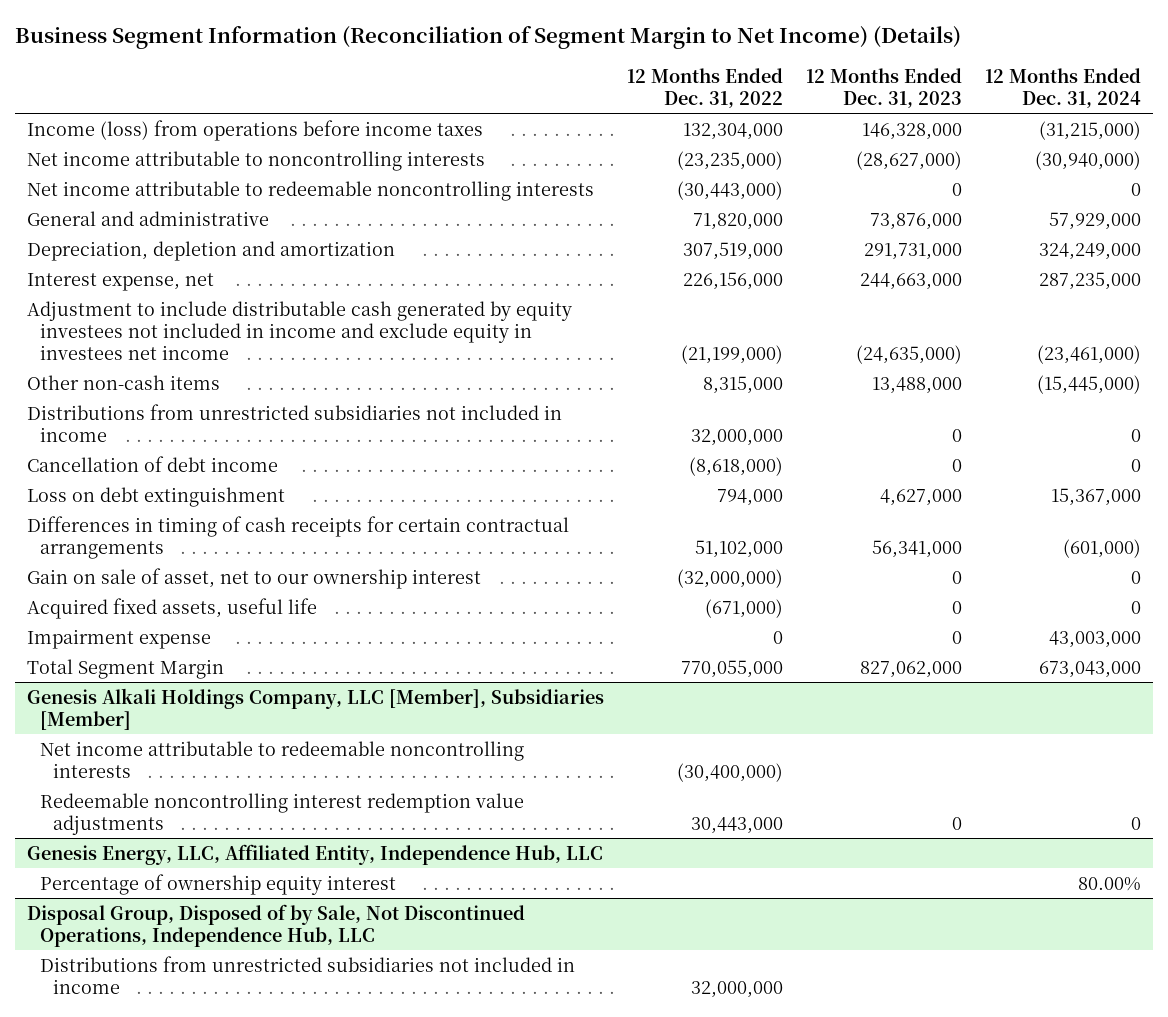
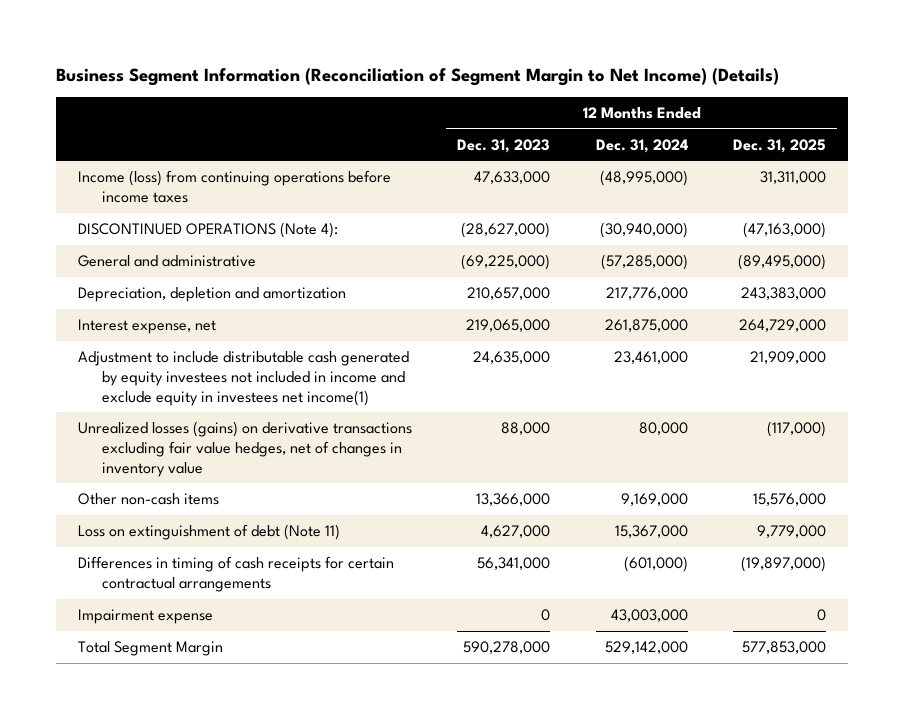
- | 12 Months Ended Dec. 31, 2022 | 12 Months Ended Dec. 31, 2023 | 12 Months Ended Dec. 31, 2024
+ | 12 Months Ended Dec. 31, 2023 | 12 Months Ended Dec. 31, 2024 | 12 Months Ended Dec. 31, 2025
- Income (loss) from operations before income taxes | 132,304,000 | 146,328,000 | (31,215,000)
- Net income attributable to noncontrolling interests | (23,235,000) | (28,627,000) | (30,940,000)
- Net income attributable to redeemable noncontrolling interests | (30,443,000) | 0 | 0
- General and administrative | 71,820,000 | 73,876,000 | 57,929,000
- Depreciation, depletion and amortization | 307,519,000 | 291,731,000 | 324,249,000
- Interest expense, net | 226,156,000 | 244,663,000 | 287,235,000
- Adjustment to include distributable cash generated by equity investees not included in income and exclude equity in investees net income | (21,199,000) | (24,635,000) | (23,461,000)
- Other non-cash items | 8,315,000 | 13,488,000 | (15,445,000)
- Distributions from unrestricted subsidiaries not included in income | 32,000,000 | 0 | 0
- Cancellation of debt income | (8,618,000) | 0 | 0
- Loss on debt extinguishment | 794,000 | 4,627,000 | 15,367,000
+ Income (loss) from continuing operations before income taxes | 47,633,000 | (48,995,000) | 31,311,000
+ DISCONTINUED OPERATIONS (Note 4): | (28,627,000) | (30,940,000) | (47,163,000)
+ General and administrative | (69,225,000) | (57,285,000) | (89,495,000)
+ Depreciation, depletion and amortization | 210,657,000 | 217,776,000 | 243,383,000
+ Interest expense, net | 219,065,000 | 261,875,000 | 264,729,000
+ Adjustment to include distributable cash generated by equity investees not included in income and exclude equity in investees net income(1) | 24,635,000 | 23,461,000 | 21,909,000
+ Unrealized losses (gains) on derivative transactions excluding fair value hedges, net of changes in inventory value | 88,000 | 80,000 | (117,000)
+ Other non-cash items | 13,366,000 | 9,169,000 | 15,576,000
+ Loss on extinguishment of debt (Note 11) | 4,627,000 | 15,367,000 | 9,779,000
- Gain on sale of asset, net to our ownership interest | (32,000,000) | 0 | 0
- Acquired fixed assets, useful life | (671,000) | 0 | 0
- Total Segment Margin | 770,055,000 | 827,062,000 | 673,043,000
- Genesis Alkali Holdings Company, LLC [Member], Subsidiaries [Member]
- Net income attributable to redeemable noncontrolling interests | (30,400,000) | |
- Redeemable noncontrolling interest redemption value adjustments | 30,443,000 | 0 | 0
- Genesis Energy, LLC, Affiliated Entity, Independence Hub, LLC
- Percentage of ownership equity interest | | | 80.00%
- Disposal Group, Disposed of by Sale, Not Discontinued Operations, Independence Hub, LLC
- Distributions from unrestricted subsidiaries not included in income | 32,000,000 | |
+ Total Segment Margin | 590,278,000 | 529,142,000 | 577,853,000

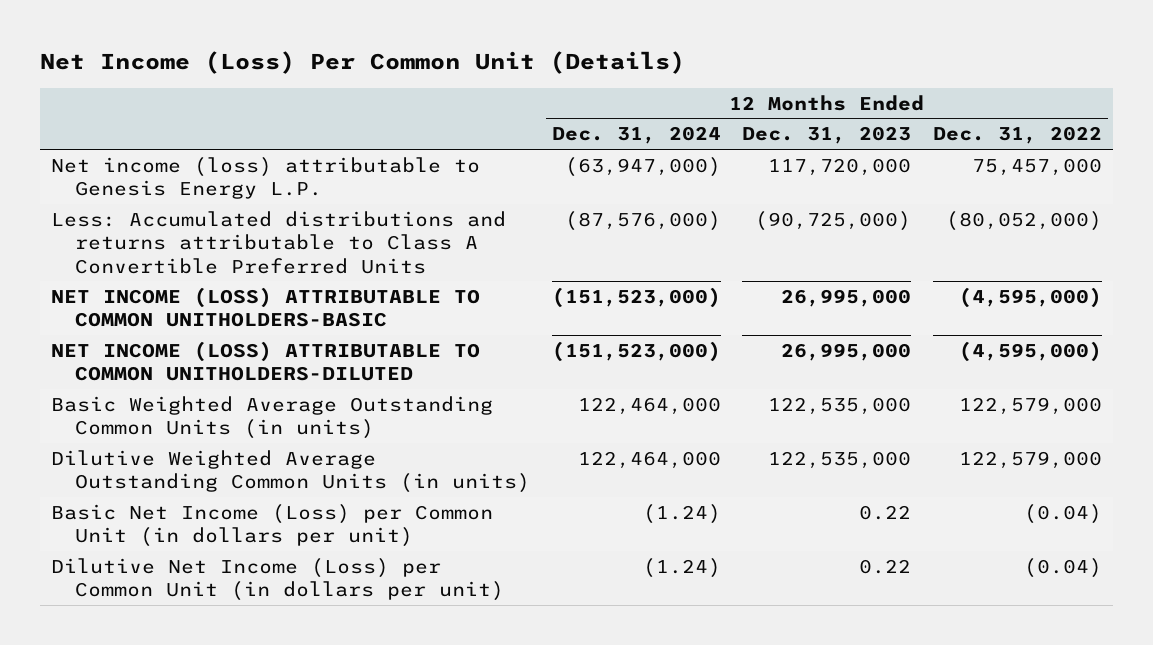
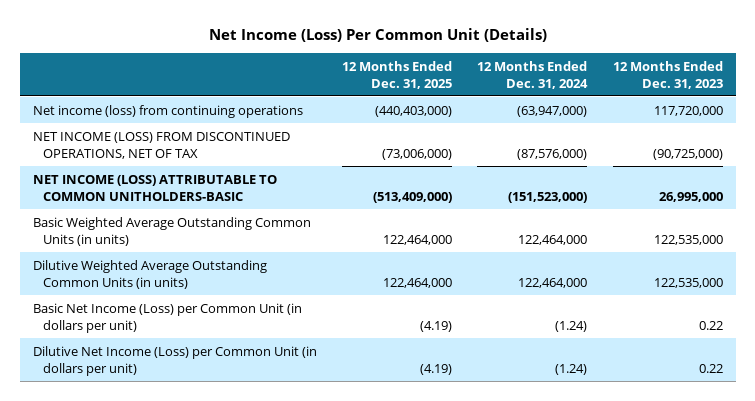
- | 12 Months Ended Dec. 31, 2024 | 12 Months Ended Dec. 31, 2023 | 12 Months Ended Dec. 31, 2022
+ | 12 Months Ended Dec. 31, 2025 | 12 Months Ended Dec. 31, 2024 | 12 Months Ended Dec. 31, 2023
- Net income (loss) attributable to Genesis Energy L.P. | (63,947,000) | 117,720,000 | 75,457,000
- Less: Accumulated distributions and returns attributable to Class A Convertible Preferred Units | (87,576,000) | (90,725,000) | (80,052,000)
+ Net income (loss) from continuing operations | (440,403,000) | (63,947,000) | 117,720,000
+ NET INCOME (LOSS) FROM DISCONTINUED OPERATIONS, NET OF TAX | (73,006,000) | (87,576,000) | (90,725,000)
- NET INCOME (LOSS) ATTRIBUTABLE TO COMMON UNITHOLDERS-DILUTED | (151,523,000) | 26,995,000 | (4,595,000)

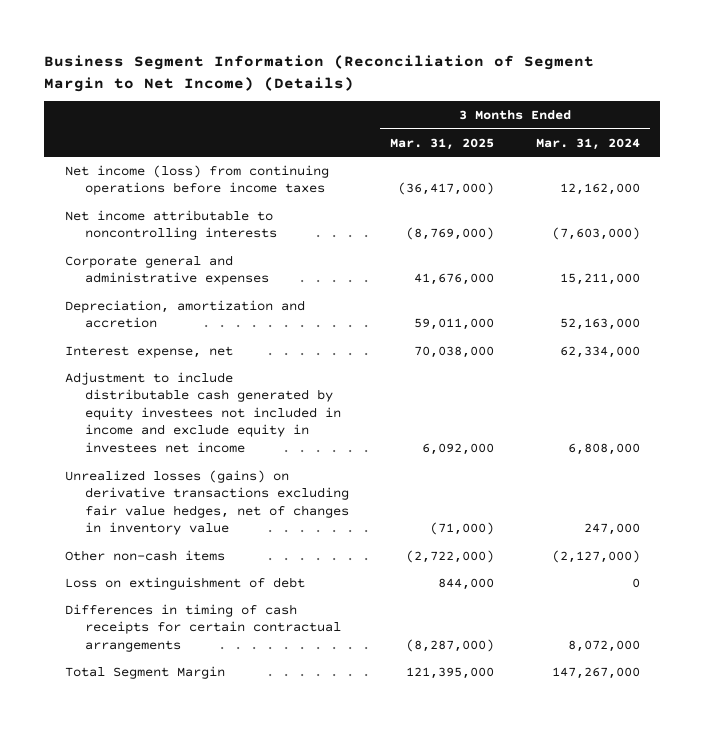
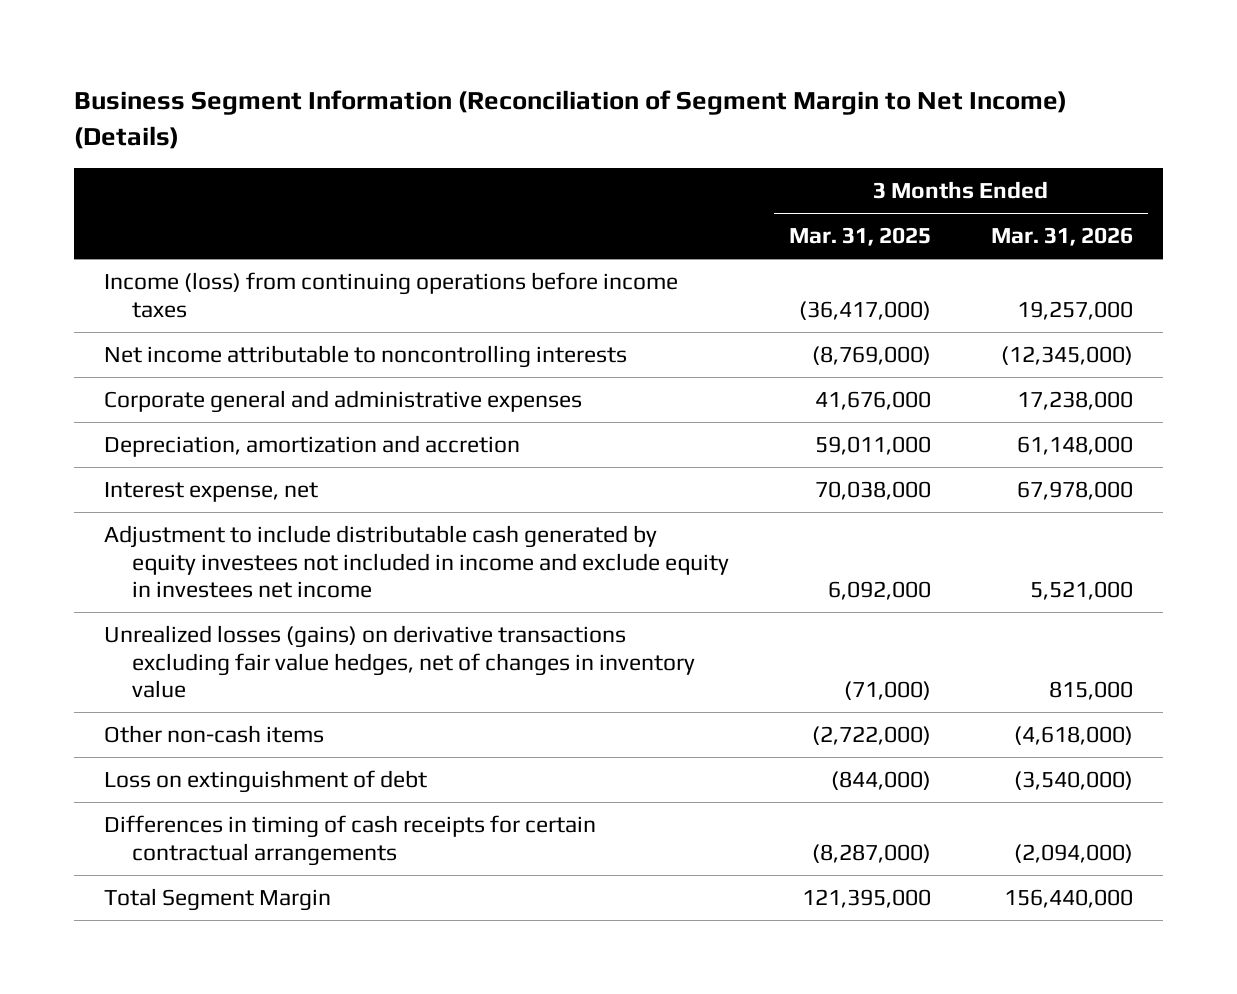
- | 3 Months Ended Mar. 31, 2025 | 3 Months Ended Mar. 31, 2024
+ | 3 Months Ended Mar. 31, 2025 | 3 Months Ended Mar. 31, 2026
- Net income (loss) from continuing operations before income taxes | (36,417,000) | 12,162,000
+ Income (loss) from continuing operations before income taxes | (36,417,000) | 19,257,000
- Loss on extinguishment of debt | 844,000 | 0
+ Loss on extinguishment of debt | (844,000) | (3,540,000)

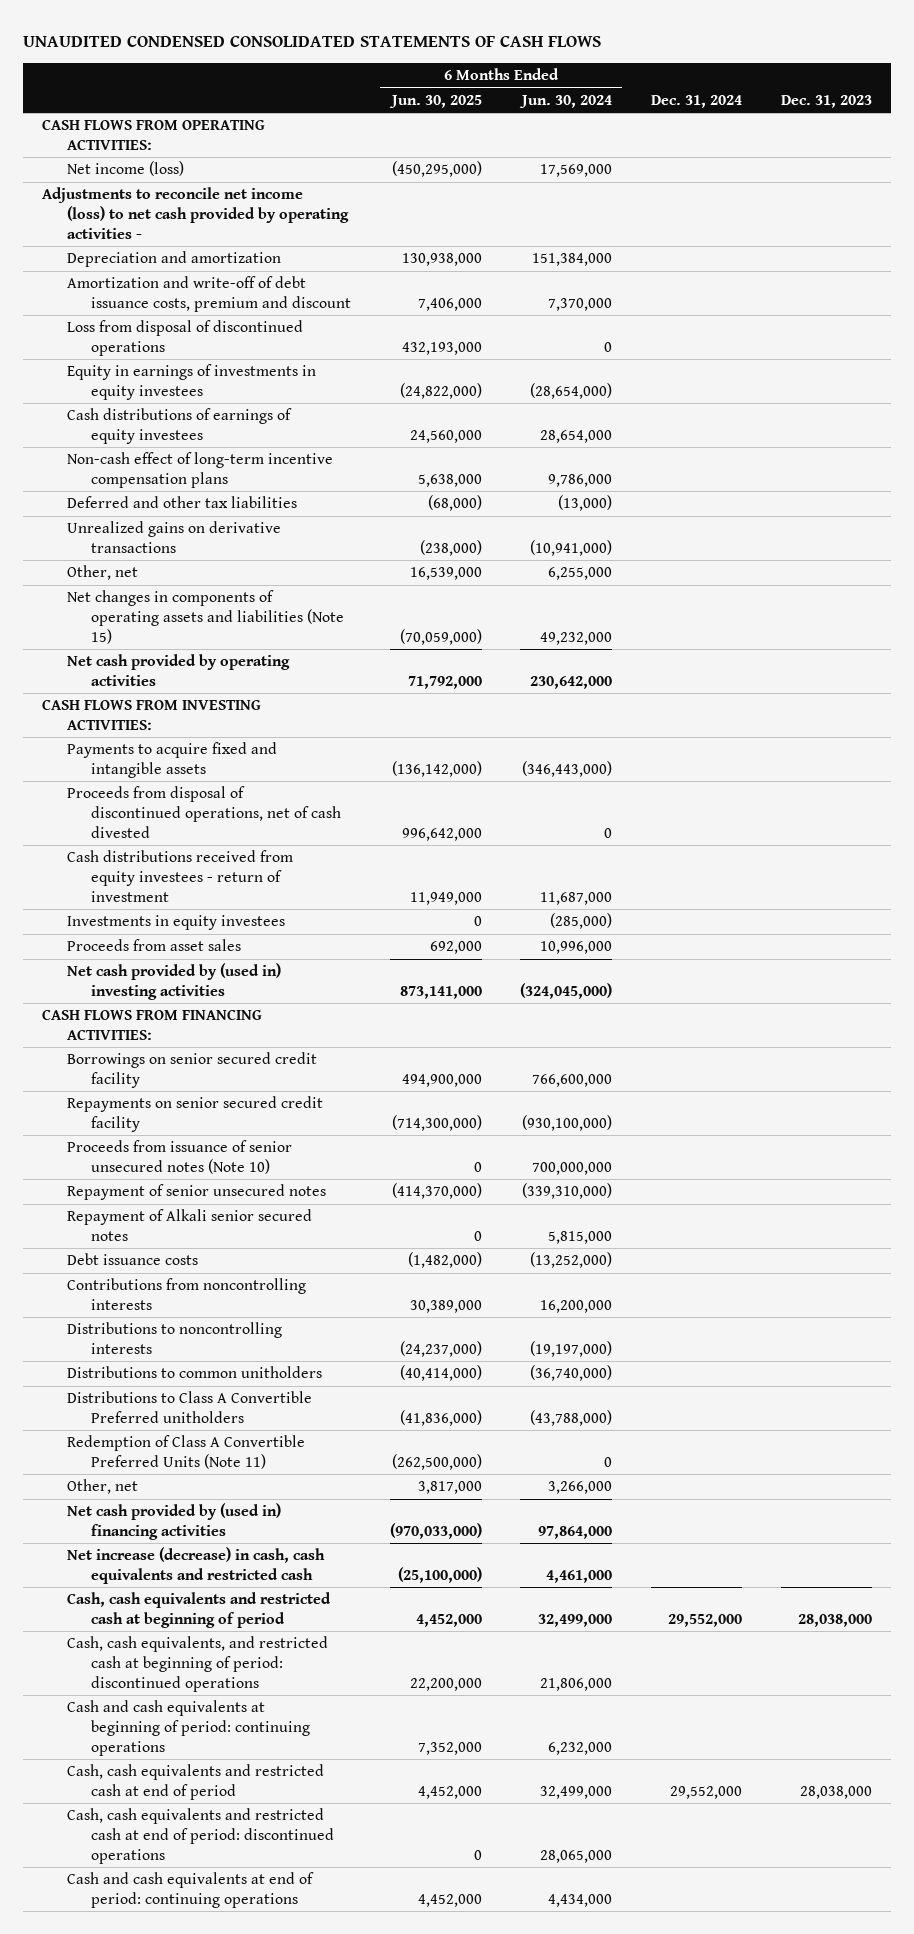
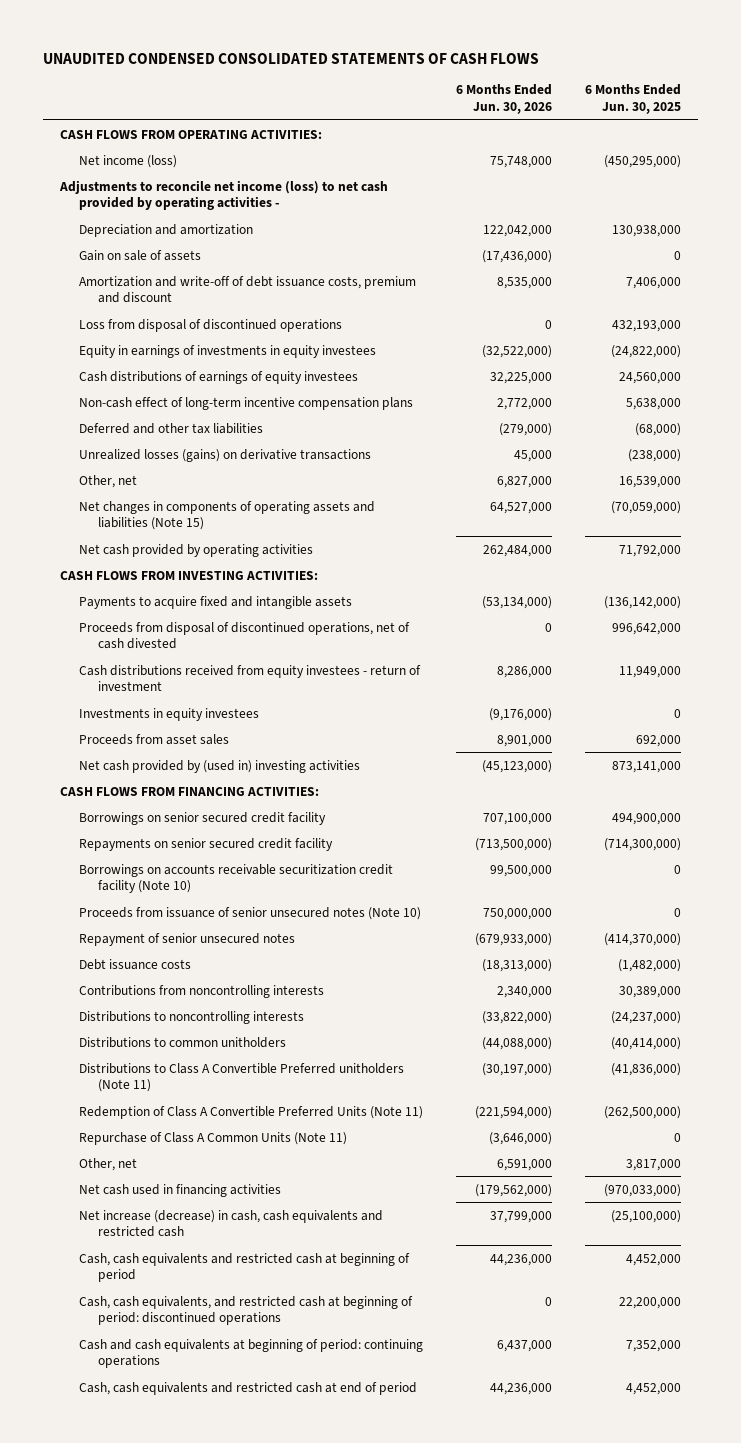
- | 6 Months Ended Jun. 30, 2025 | 6 Months Ended Jun. 30, 2024 | Dec. 31, 2024 | Dec. 31, 2023
+ | 6 Months Ended Jun. 30, 2026 | 6 Months Ended Jun. 30, 2025
+ Gain on sale of assets | (17,436,000) | 0
- Unrealized gains on derivative transactions | (238,000) | (10,941,000) | |
+ Unrealized losses (gains) on derivative transactions | 45,000 | (238,000)
+ Borrowings on accounts receivable securitization credit facility (Note 10) | 99,500,000 | 0
- Repayment of Alkali senior secured notes | 0 | 5,815,000 | |
- Distributions to Class A Convertible Preferred unitholders | (41,836,000) | (43,788,000) | |
+ Distributions to Class A Convertible Preferred unitholders (Note 11) | (30,197,000) | (41,836,000)
+ Repurchase of Class A Common Units (Note 11) | (3,646,000) | 0
- Net cash provided by (used in) financing activities | (970,033,000) | 97,864,000 | |
+ Net cash used in financing activities | (179,562,000) | (970,033,000)
- Cash, cash equivalents and restricted cash at end of period: discontinued operations | 0 | 28,065,000 | |
- Cash and cash equivalents at end of period: continuing operations | 4,452,000 | 4,434,000 | |

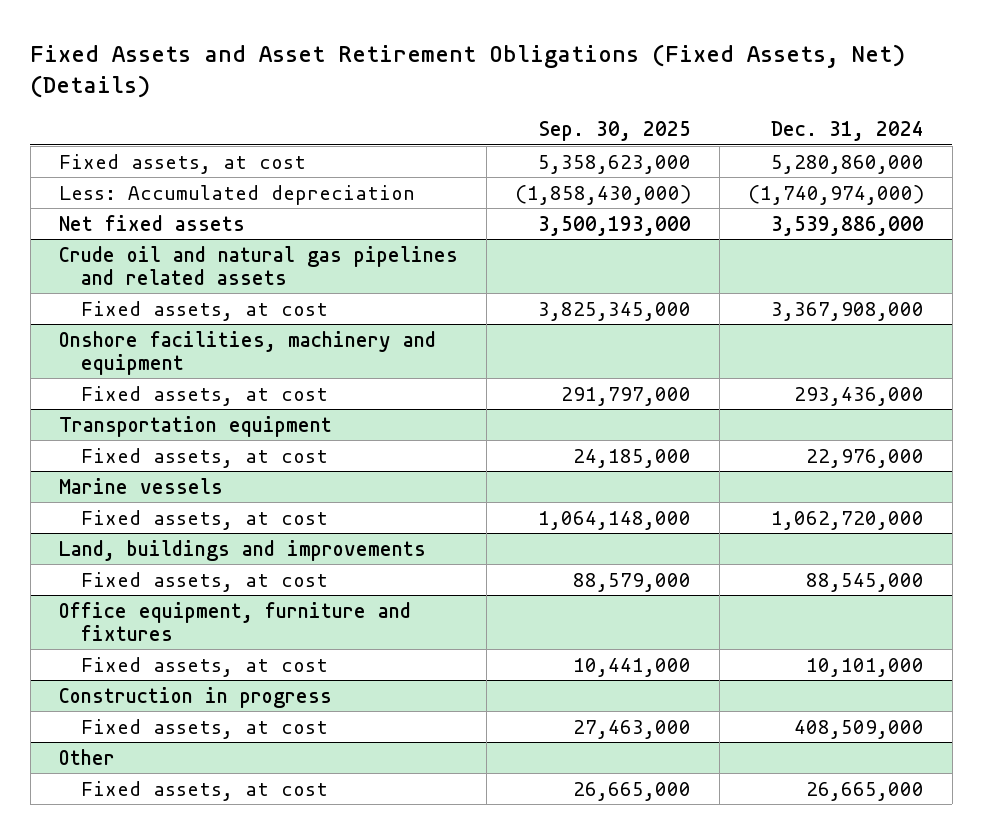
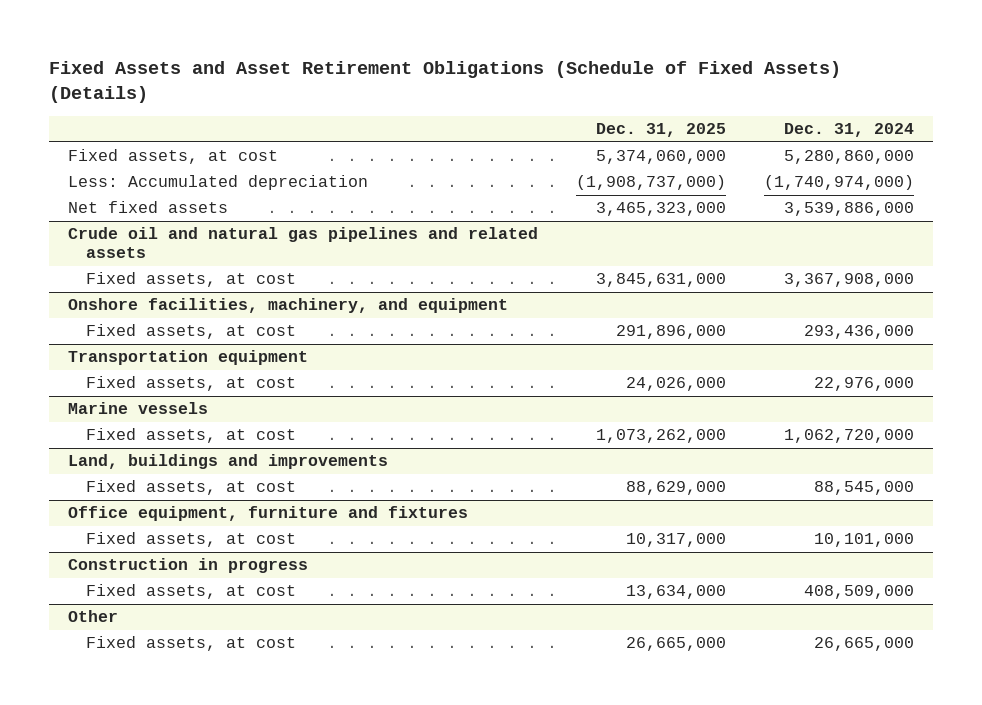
- Fixed Assets and Asset Retirement Obligations (Fixed Assets, Net) (Details)
+ Fixed Assets and Asset Retirement Obligations (Schedule of Fixed Assets) (Details)
- | Sep. 30, 2025 | Dec. 31, 2024
+ | Dec. 31, 2025 | Dec. 31, 2024
- Onshore facilities, machinery and equipment
+ Onshore facilities, machinery, and equipment

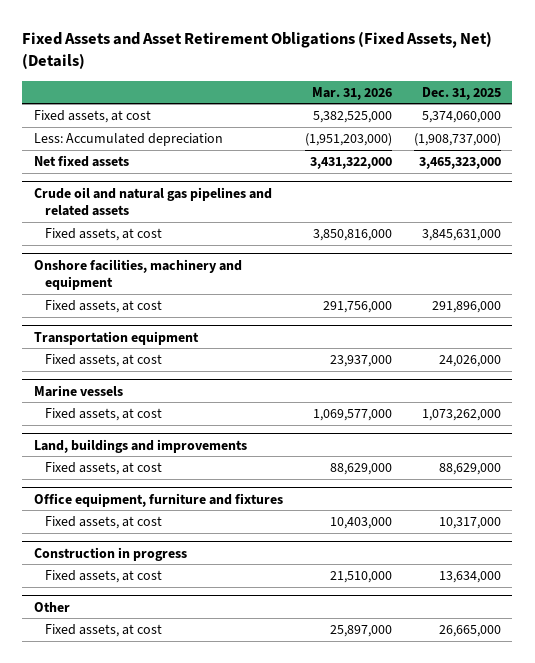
- Fixed Assets and Asset Retirement Obligations (Schedule of Fixed Assets) (Details)
+ Fixed Assets and Asset Retirement Obligations (Fixed Assets, Net) (Details)
- | Dec. 31, 2025 | Dec. 31, 2024
+ | Mar. 31, 2026 | Dec. 31, 2025
- Onshore facilities, machinery, and equipment
+ Onshore facilities, machinery and equipment

